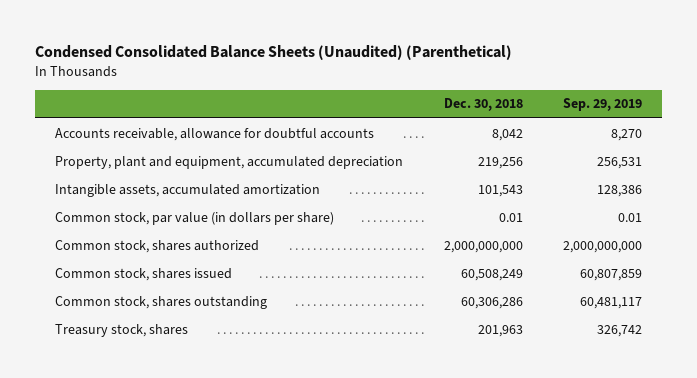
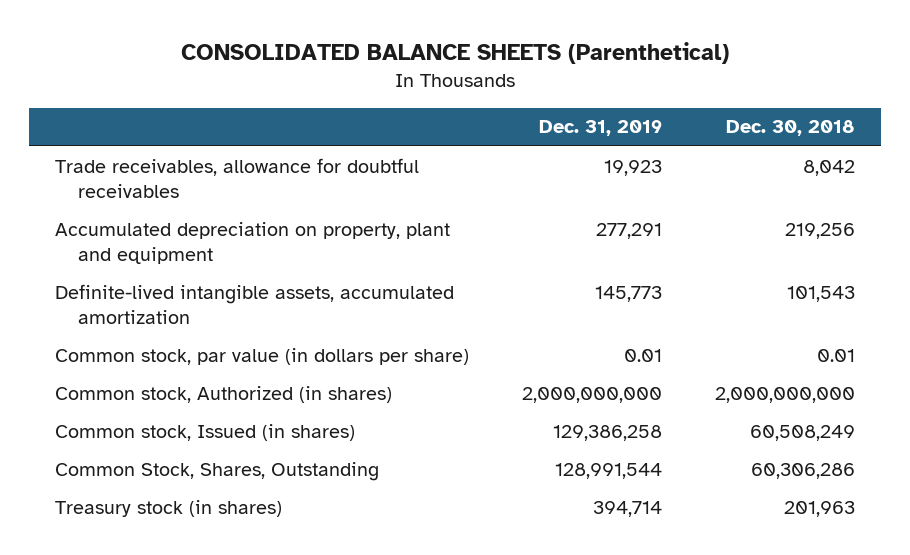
- Condensed Consolidated Balance Sheets (Unaudited) (Parenthetical)
+ CONSOLIDATED BALANCE SHEETS (Parenthetical)
- | Dec. 30, 2018 | Sep. 29, 2019
+ | Dec. 31, 2019 | Dec. 30, 2018
- Accounts receivable, allowance for doubtful accounts | 8,042 | 8,270
- Property, plant and equipment, accumulated depreciation | 219,256 | 256,531
- Intangible assets, accumulated amortization | 101,543 | 128,386
+ Trade receivables, allowance for doubtful receivables | 19,923 | 8,042
+ Accumulated depreciation on property, plant and equipment | 277,291 | 219,256
+ Definite-lived intangible assets, accumulated amortization | 145,773 | 101,543
- Common stock, shares authorized | 2,000,000,000 | 2,000,000,000
- Common stock, shares issued | 60,508,249 | 60,807,859
- Common stock, shares outstanding | 60,306,286 | 60,481,117
- Treasury stock, shares | 201,963 | 326,742
+ Common stock, Authorized (in shares) | 2,000,000,000 | 2,000,000,000
+ Common stock, Issued (in shares) | 129,386,258 | 60,508,249
+ Common Stock, Shares, Outstanding | 128,991,544 | 60,306,286
+ Treasury stock (in shares) | 394,714 | 201,963

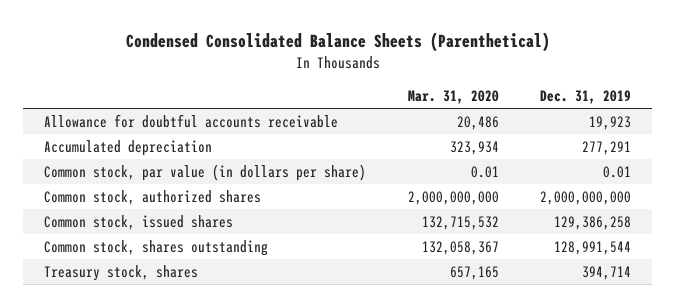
- CONSOLIDATED BALANCE SHEETS (Parenthetical)
+ Condensed Consolidated Balance Sheets (Parenthetical)
- | Dec. 31, 2019 | Dec. 30, 2018
+ | Mar. 31, 2020 | Dec. 31, 2019
- Trade receivables, allowance for doubtful receivables | 19,923 | 8,042
- Accumulated depreciation on property, plant and equipment | 277,291 | 219,256
- Definite-lived intangible assets, accumulated amortization | 145,773 | 101,543
+ Allowance for doubtful accounts receivable | 20,486 | 19,923
+ Accumulated depreciation | 323,934 | 277,291
- Common stock, Authorized (in shares) | 2,000,000,000 | 2,000,000,000
- Common stock, Issued (in shares) | 129,386,258 | 60,508,249
- Common Stock, Shares, Outstanding | 128,991,544 | 60,306,286
- Treasury stock (in shares) | 394,714 | 201,963
+ Common stock, authorized shares | 2,000,000,000 | 2,000,000,000
+ Common stock, issued shares | 132,715,532 | 129,386,258
+ Common stock, shares outstanding | 132,058,367 | 128,991,544
+ Treasury stock, shares | 657,165 | 394,714

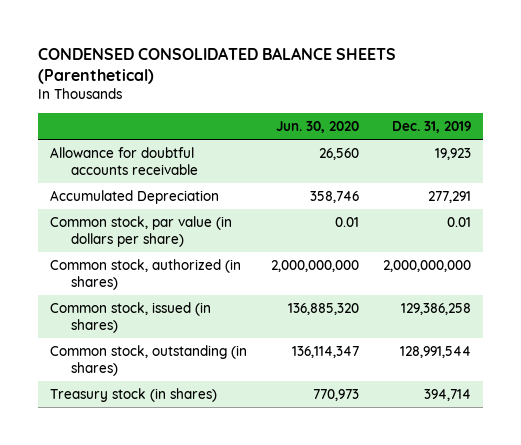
- Condensed Consolidated Balance Sheets (Parenthetical)
+ CONDENSED CONSOLIDATED BALANCE SHEETS (Parenthetical)
- | Mar. 31, 2020 | Dec. 31, 2019
+ | Jun. 30, 2020 | Dec. 31, 2019
- Accumulated depreciation | 323,934 | 277,291
+ Accumulated Depreciation | 358,746 | 277,291
- Common stock, authorized shares | 2,000,000,000 | 2,000,000,000
- Common stock, issued shares | 132,715,532 | 129,386,258
- Common stock, shares outstanding | 132,058,367 | 128,991,544
- Treasury stock, shares | 657,165 | 394,714
+ Common stock, authorized (in shares) | 2,000,000,000 | 2,000,000,000
+ Common stock, issued (in shares) | 136,885,320 | 129,386,258
+ Common stock, outstanding (in shares) | 136,114,347 | 128,991,544
+ Treasury stock (in shares) | 770,973 | 394,714

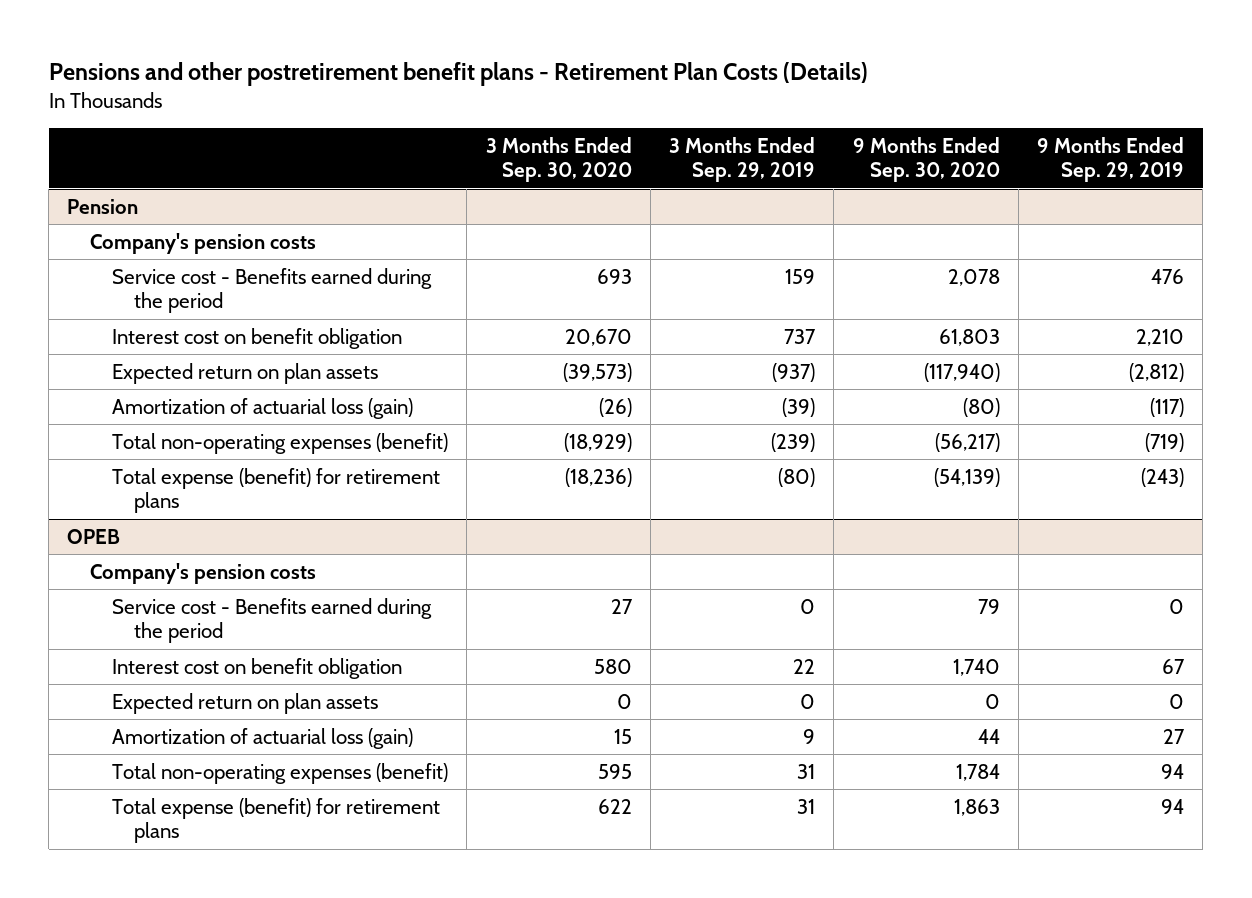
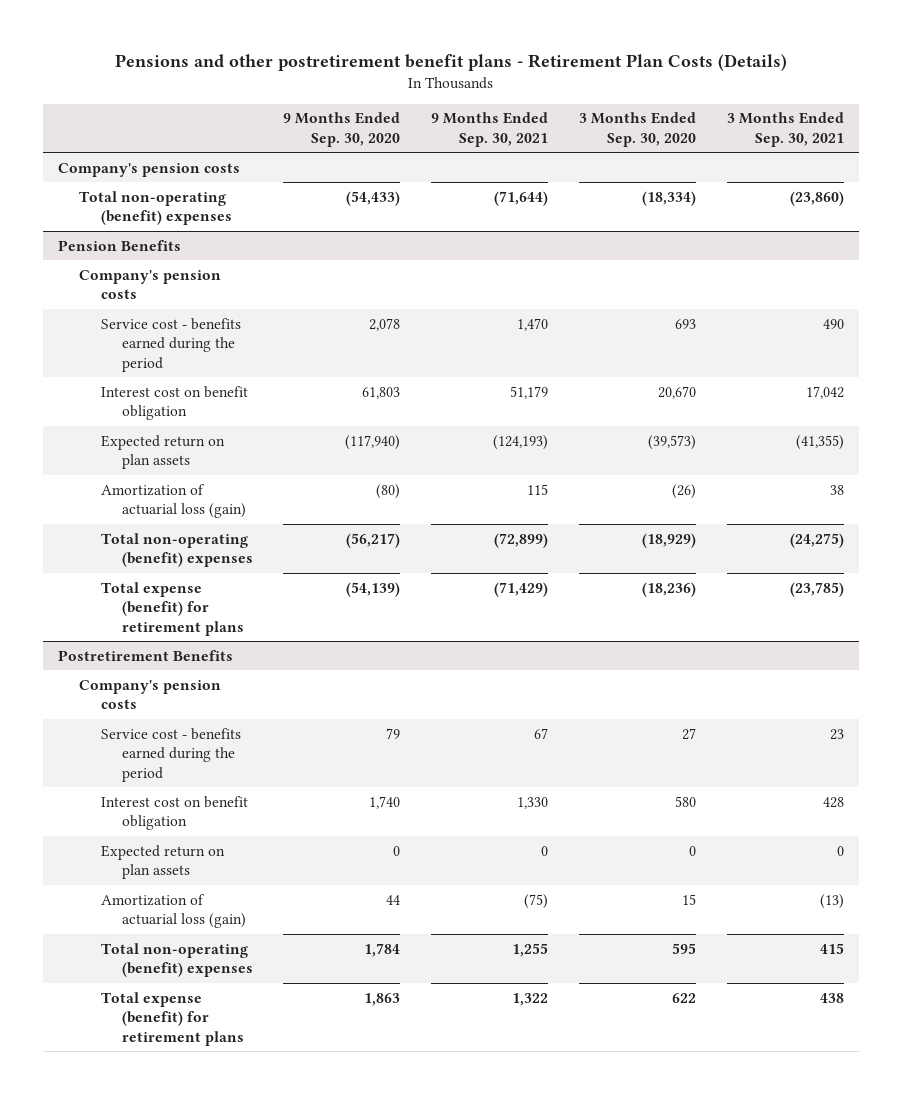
- | 3 Months Ended Sep. 30, 2020 | 3 Months Ended Sep. 29, 2019 | 9 Months Ended Sep. 30, 2020 | 9 Months Ended Sep. 29, 2019
+ | 9 Months Ended Sep. 30, 2020 | 9 Months Ended Sep. 30, 2021 | 3 Months Ended Sep. 30, 2020 | 3 Months Ended Sep. 30, 2021
- Pension
- Service cost - Benefits earned during the period | 693 | 159 | 2,078 | 476
+ Total non-operating (benefit) expenses | (54,433) | (71,644) | (18,334) | (23,860)
+ Pension Benefits
+ Company's pension costs
+ Service cost - benefits earned during the period | 2,078 | 1,470 | 693 | 490
- Total non-operating expenses (benefit) | (18,929) | (239) | (56,217) | (719)
+ Total non-operating (benefit) expenses | (56,217) | (72,899) | (18,929) | (24,275)
- OPEB
+ Postretirement Benefits
- Service cost - Benefits earned during the period | 27 | 0 | 79 | 0
+ Service cost - benefits earned during the period | 79 | 67 | 27 | 23
- Total non-operating expenses (benefit) | 595 | 31 | 1,784 | 94
+ Total non-operating (benefit) expenses | 1,784 | 1,255 | 595 | 415

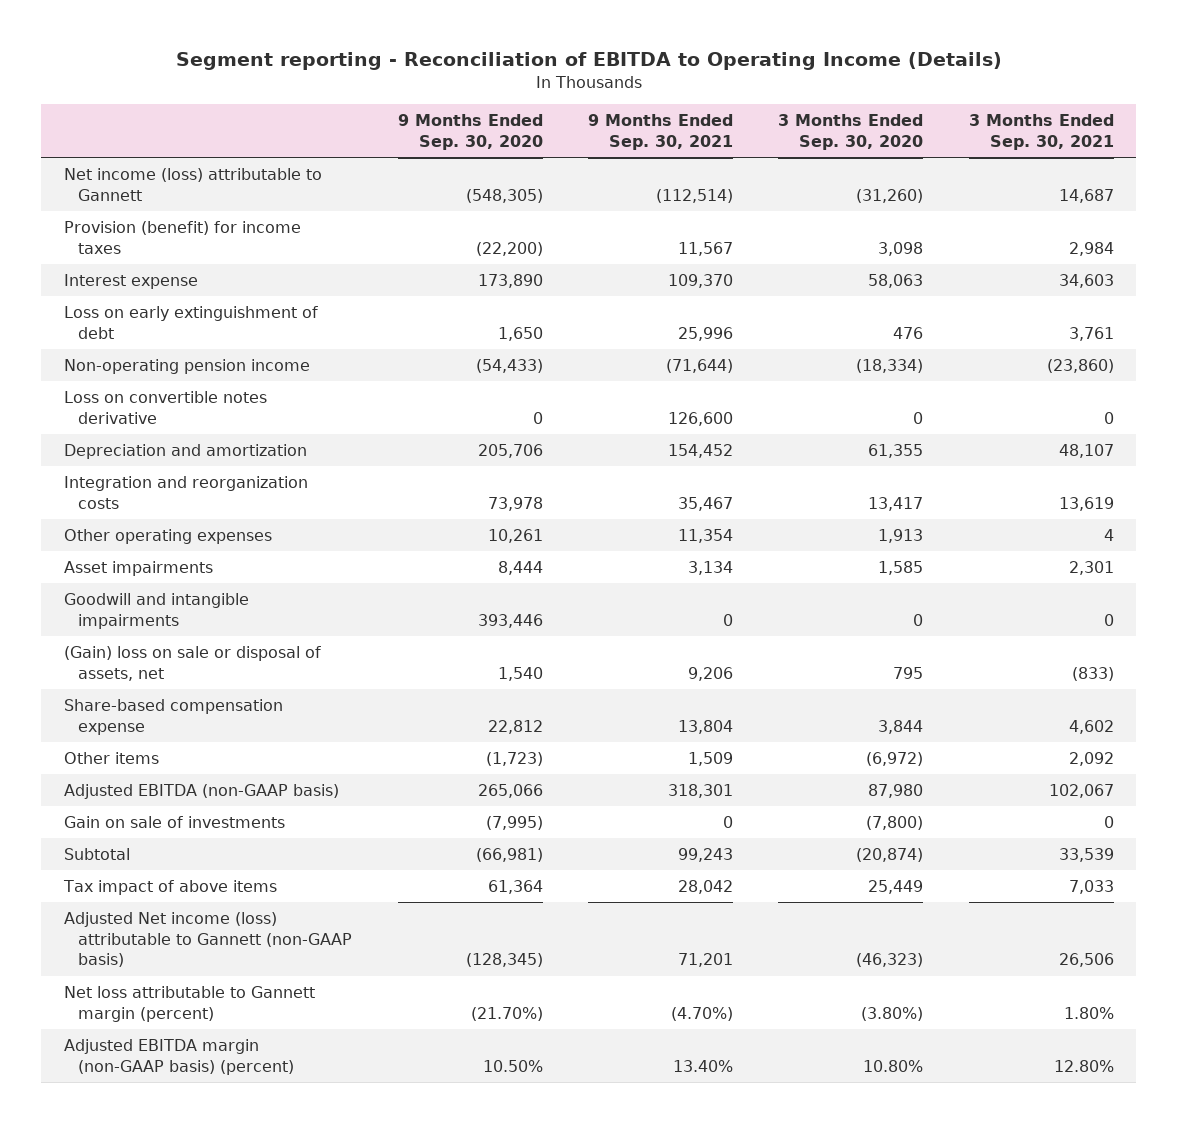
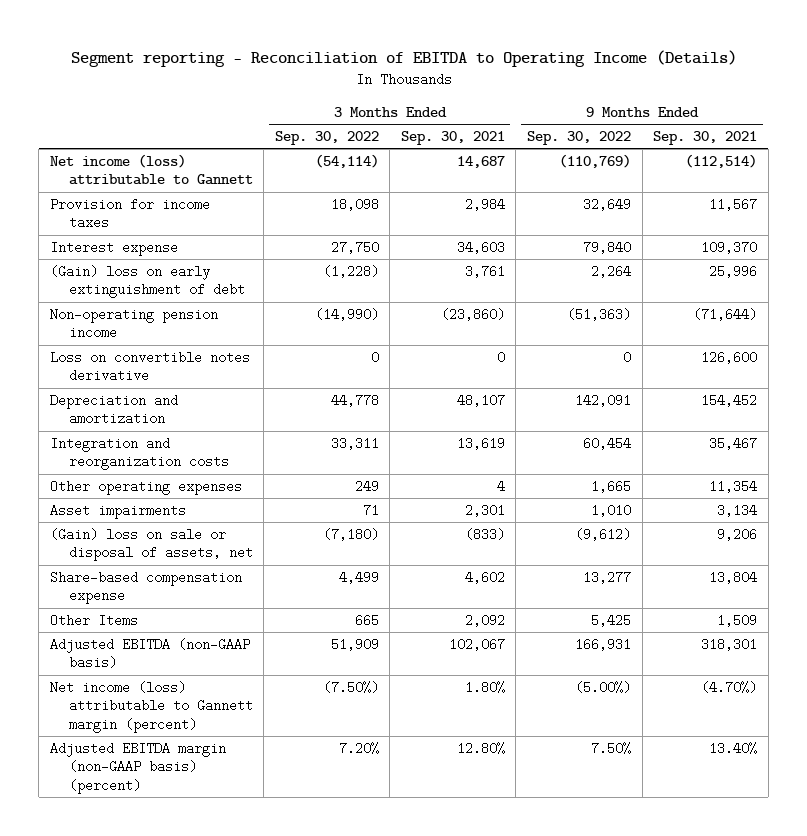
- | 9 Months Ended Sep. 30, 2020 | 9 Months Ended Sep. 30, 2021 | 3 Months Ended Sep. 30, 2020 | 3 Months Ended Sep. 30, 2021
+ | 3 Months Ended Sep. 30, 2022 | 3 Months Ended Sep. 30, 2021 | 9 Months Ended Sep. 30, 2022 | 9 Months Ended Sep. 30, 2021
- Provision (benefit) for income taxes | (22,200) | 11,567 | 3,098 | 2,984
+ Provision for income taxes | 18,098 | 2,984 | 32,649 | 11,567
- Loss on early extinguishment of debt | 1,650 | 25,996 | 476 | 3,761
+ (Gain) loss on early extinguishment of debt | (1,228) | 3,761 | 2,264 | 25,996
- Goodwill and intangible impairments | 393,446 | 0 | 0 | 0
- Other items | (1,723) | 1,509 | (6,972) | 2,092
+ Other Items | 665 | 2,092 | 5,425 | 1,509
- Gain on sale of investments | (7,995) | 0 | (7,800) | 0
- Subtotal | (66,981) | 99,243 | (20,874) | 33,539
- Tax impact of above items | 61,364 | 28,042 | 25,449 | 7,033
- Adjusted Net income (loss) attributable to Gannett (non-GAAP basis) | (128,345) | 71,201 | (46,323) | 26,506
- Net loss attributable to Gannett margin (percent) | (21.70%) | (4.70%) | (3.80%) | 1.80%
+ Net income (loss) attributable to Gannett margin (percent) | (7.50%) | 1.80% | (5.00%) | (4.70%)

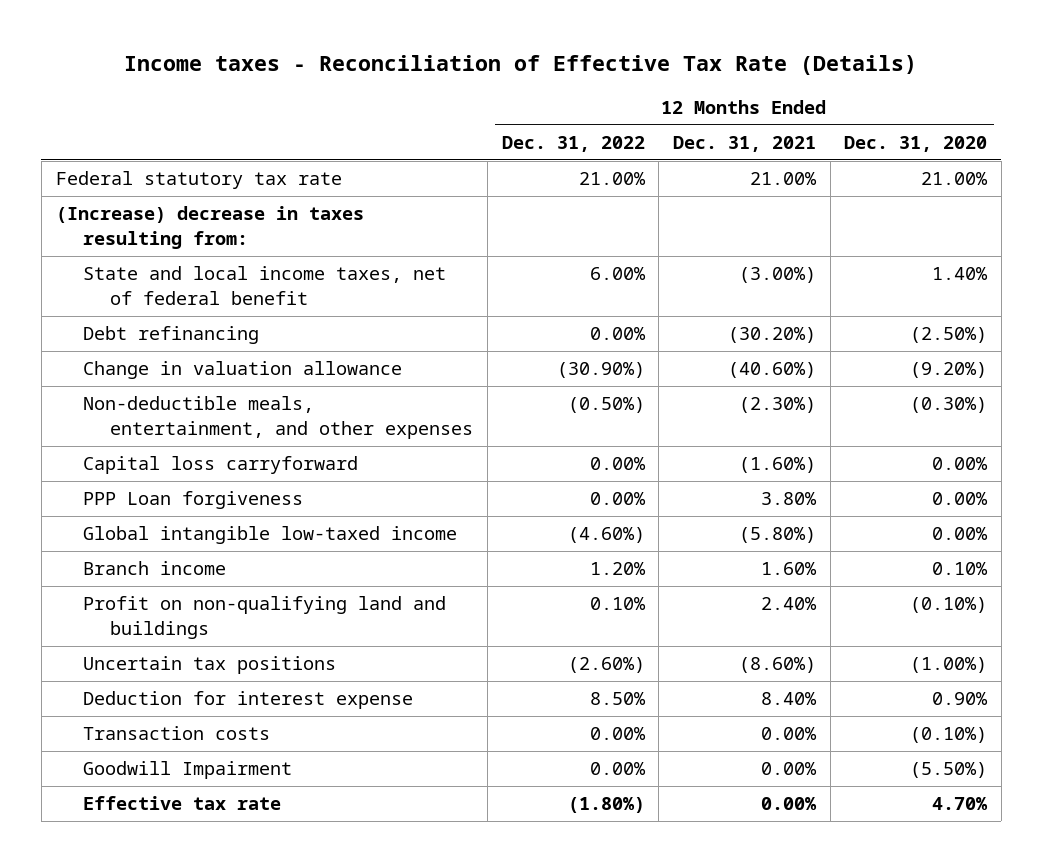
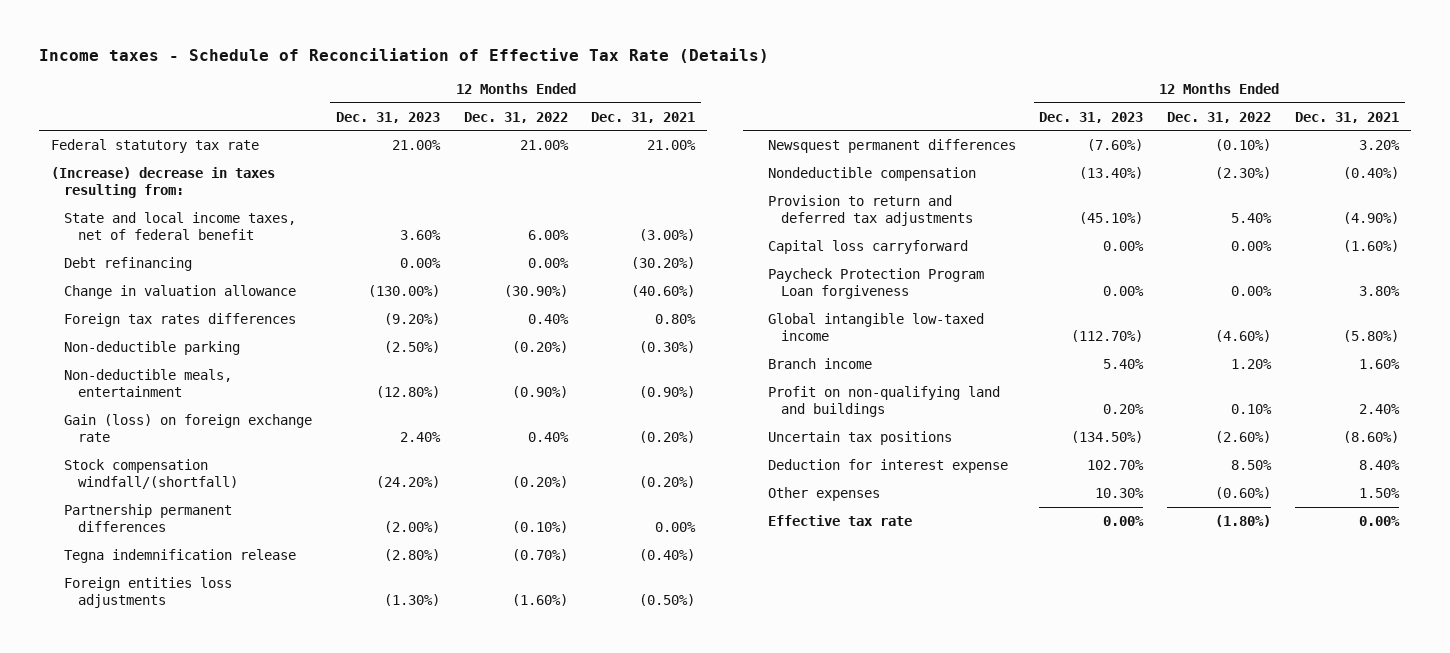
- Income taxes - Reconciliation of Effective Tax Rate (Details)
+ Income taxes - Schedule of Reconciliation of Effective Tax Rate (Details)
- | 12 Months Ended Dec. 31, 2022 | 12 Months Ended Dec. 31, 2021 | 12 Months Ended Dec. 31, 2020
+ | 12 Months Ended Dec. 31, 2023 | 12 Months Ended Dec. 31, 2022 | 12 Months Ended Dec. 31, 2021
- Non-deductible meals, entertainment, and other expenses | (0.50%) | (2.30%) | (0.30%)
+ Foreign tax rates differences | (9.20%) | 0.40% | 0.80%
+ Non-deductible parking | (2.50%) | (0.20%) | (0.30%)
+ Non-deductible meals, entertainment | (12.80%) | (0.90%) | (0.90%)
+ Gain (loss) on foreign exchange rate | 2.40% | 0.40% | (0.20%)
+ Stock compensation windfall/(shortfall) | (24.20%) | (0.20%) | (0.20%)
+ Partnership permanent differences | (2.00%) | (0.10%) | 0.00%
+ Tegna indemnification release | (2.80%) | (0.70%) | (0.40%)
+ Foreign entities loss adjustments | (1.30%) | (1.60%) | (0.50%)
+ Newsquest permanent differences | (7.60%) | (0.10%) | 3.20%
+ Nondeductible compensation | (13.40%) | (2.30%) | (0.40%)
+ Provision to return and deferred tax adjustments | (45.10%) | 5.40% | (4.90%)
- PPP Loan forgiveness | 0.00% | 3.80% | 0.00%
+ Paycheck Protection Program Loan forgiveness | 0.00% | 0.00% | 3.80%
- Transaction costs | 0.00% | 0.00% | (0.10%)
- Goodwill Impairment | 0.00% | 0.00% | (5.50%)
+ Other expenses | 10.30% | (0.60%) | 1.50%

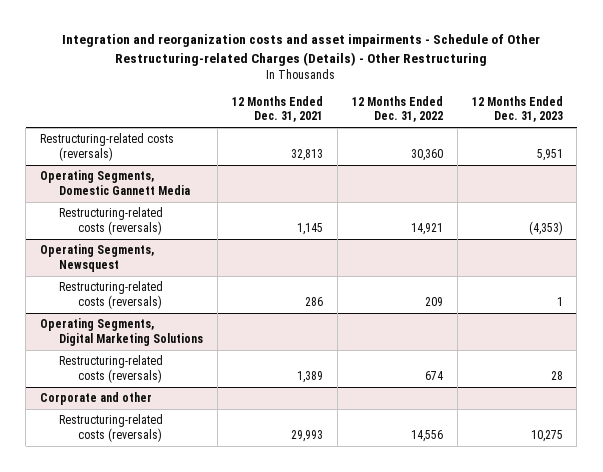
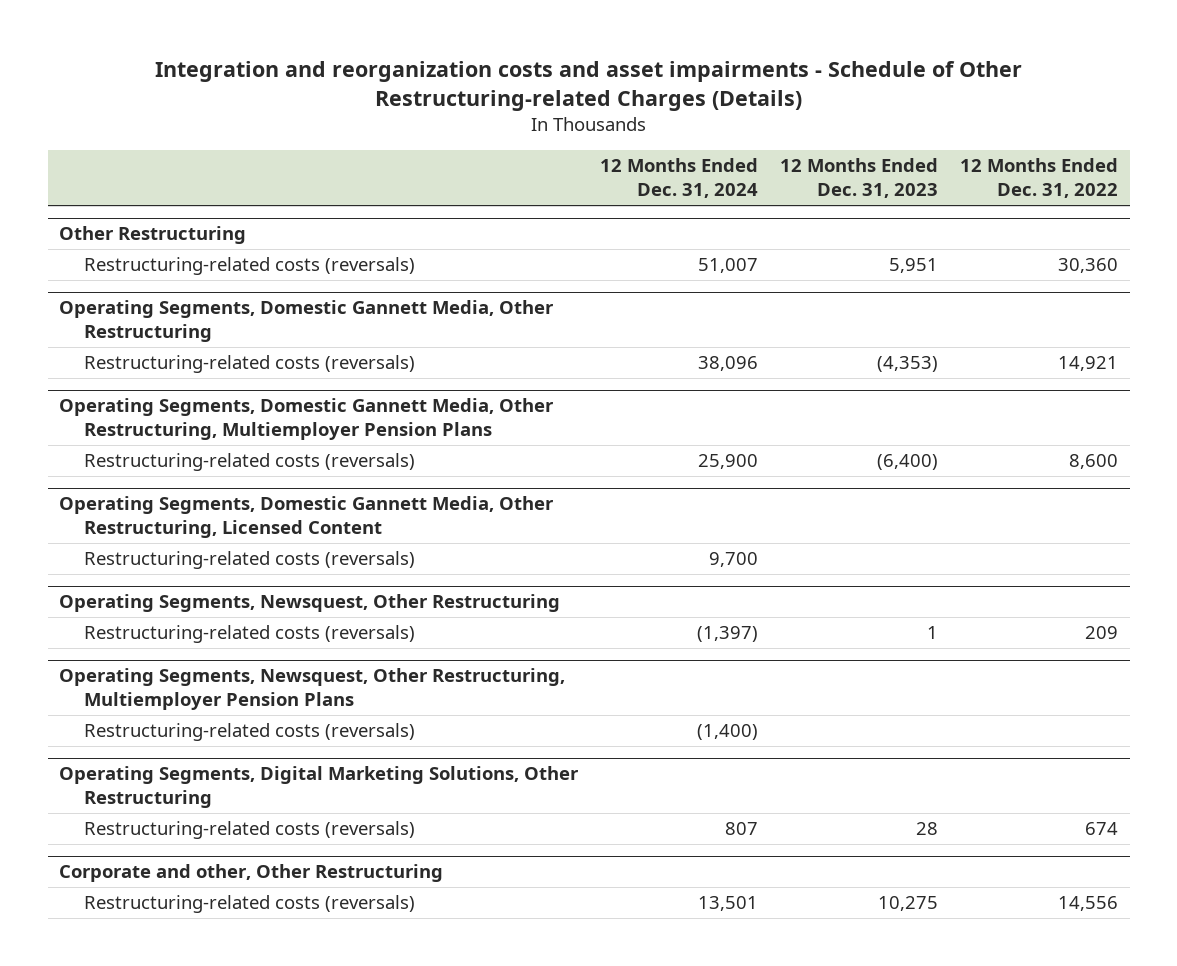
- Integration and reorganization costs and asset impairments - Schedule of Other Restructuring-related Charges (Details) - Other Restructuring
+ Integration and reorganization costs and asset impairments - Schedule of Other Restructuring-related Charges (Details)
- | 12 Months Ended Dec. 31, 2021 | 12 Months Ended Dec. 31, 2022 | 12 Months Ended Dec. 31, 2023
+ | 12 Months Ended Dec. 31, 2024 | 12 Months Ended Dec. 31, 2023 | 12 Months Ended Dec. 31, 2022
+ Other Restructuring
- Operating Segments, Domestic Gannett Media
+ Operating Segments, Domestic Gannett Media, Other Restructuring
- Operating Segments, Newsquest
+ Operating Segments, Domestic Gannett Media, Other Restructuring, Multiemployer Pension Plans
+ Restructuring-related costs (reversals) | 25,900 | (6,400) | 8,600
+ Operating Segments, Domestic Gannett Media, Other Restructuring, Licensed Content
+ Restructuring-related costs (reversals) | 9,700 | |
+ Operating Segments, Newsquest, Other Restructuring
- Operating Segments, Digital Marketing Solutions
+ Operating Segments, Newsquest, Other Restructuring, Multiemployer Pension Plans
+ Restructuring-related costs (reversals) | (1,400) | |
+ Operating Segments, Digital Marketing Solutions, Other Restructuring
- Corporate and other
+ Corporate and other, Other Restructuring

